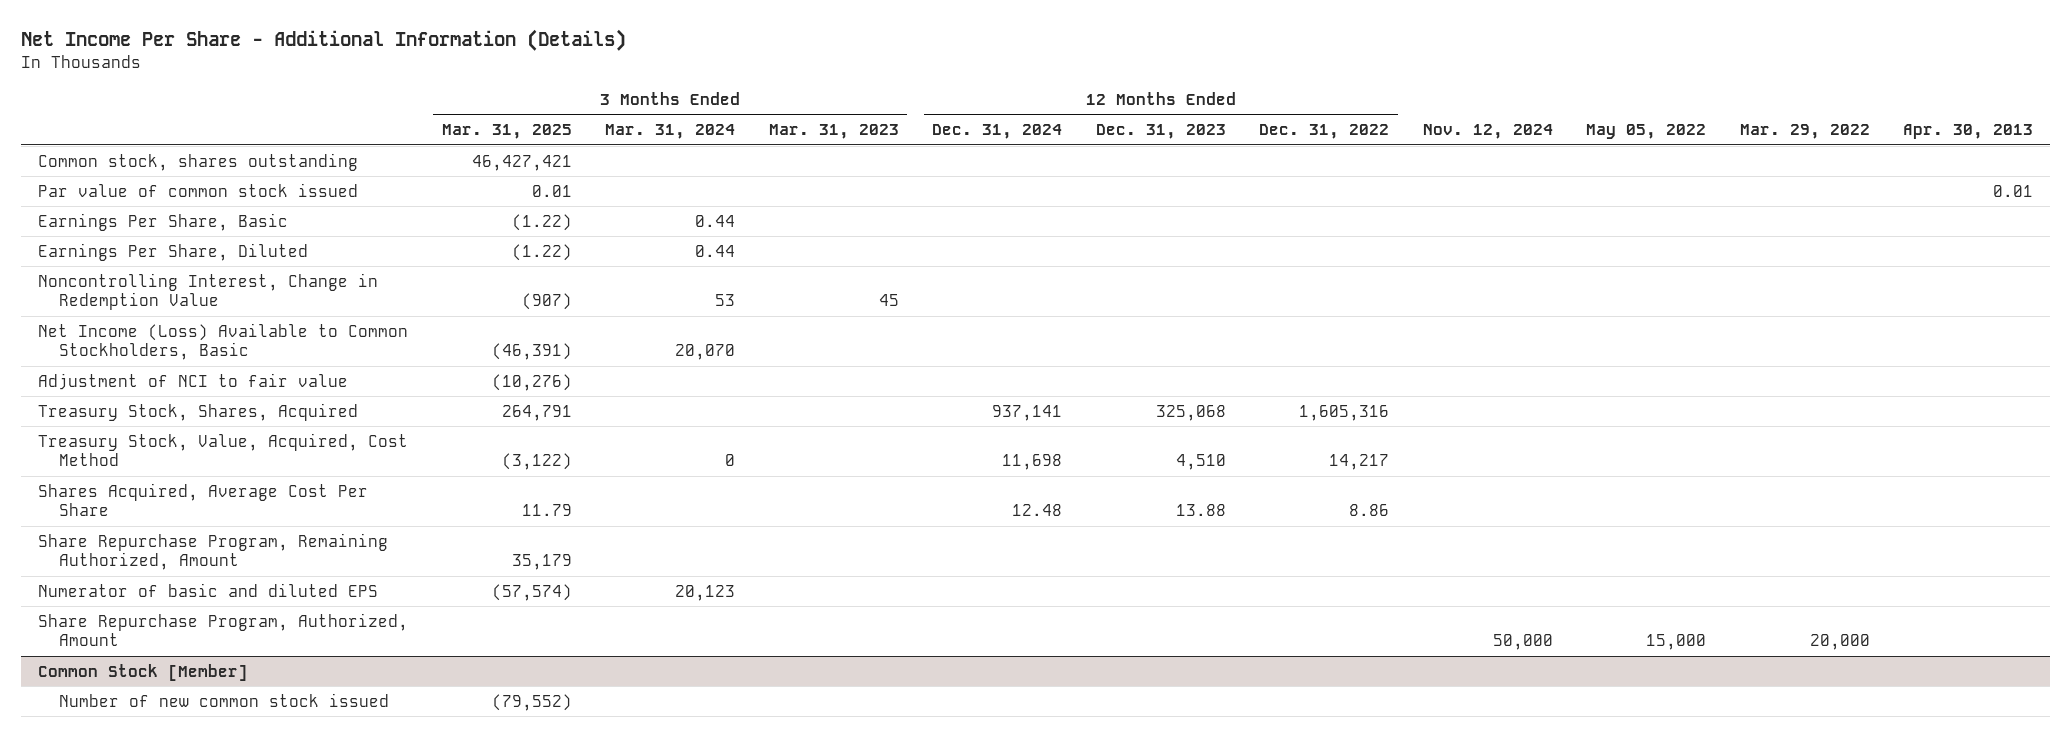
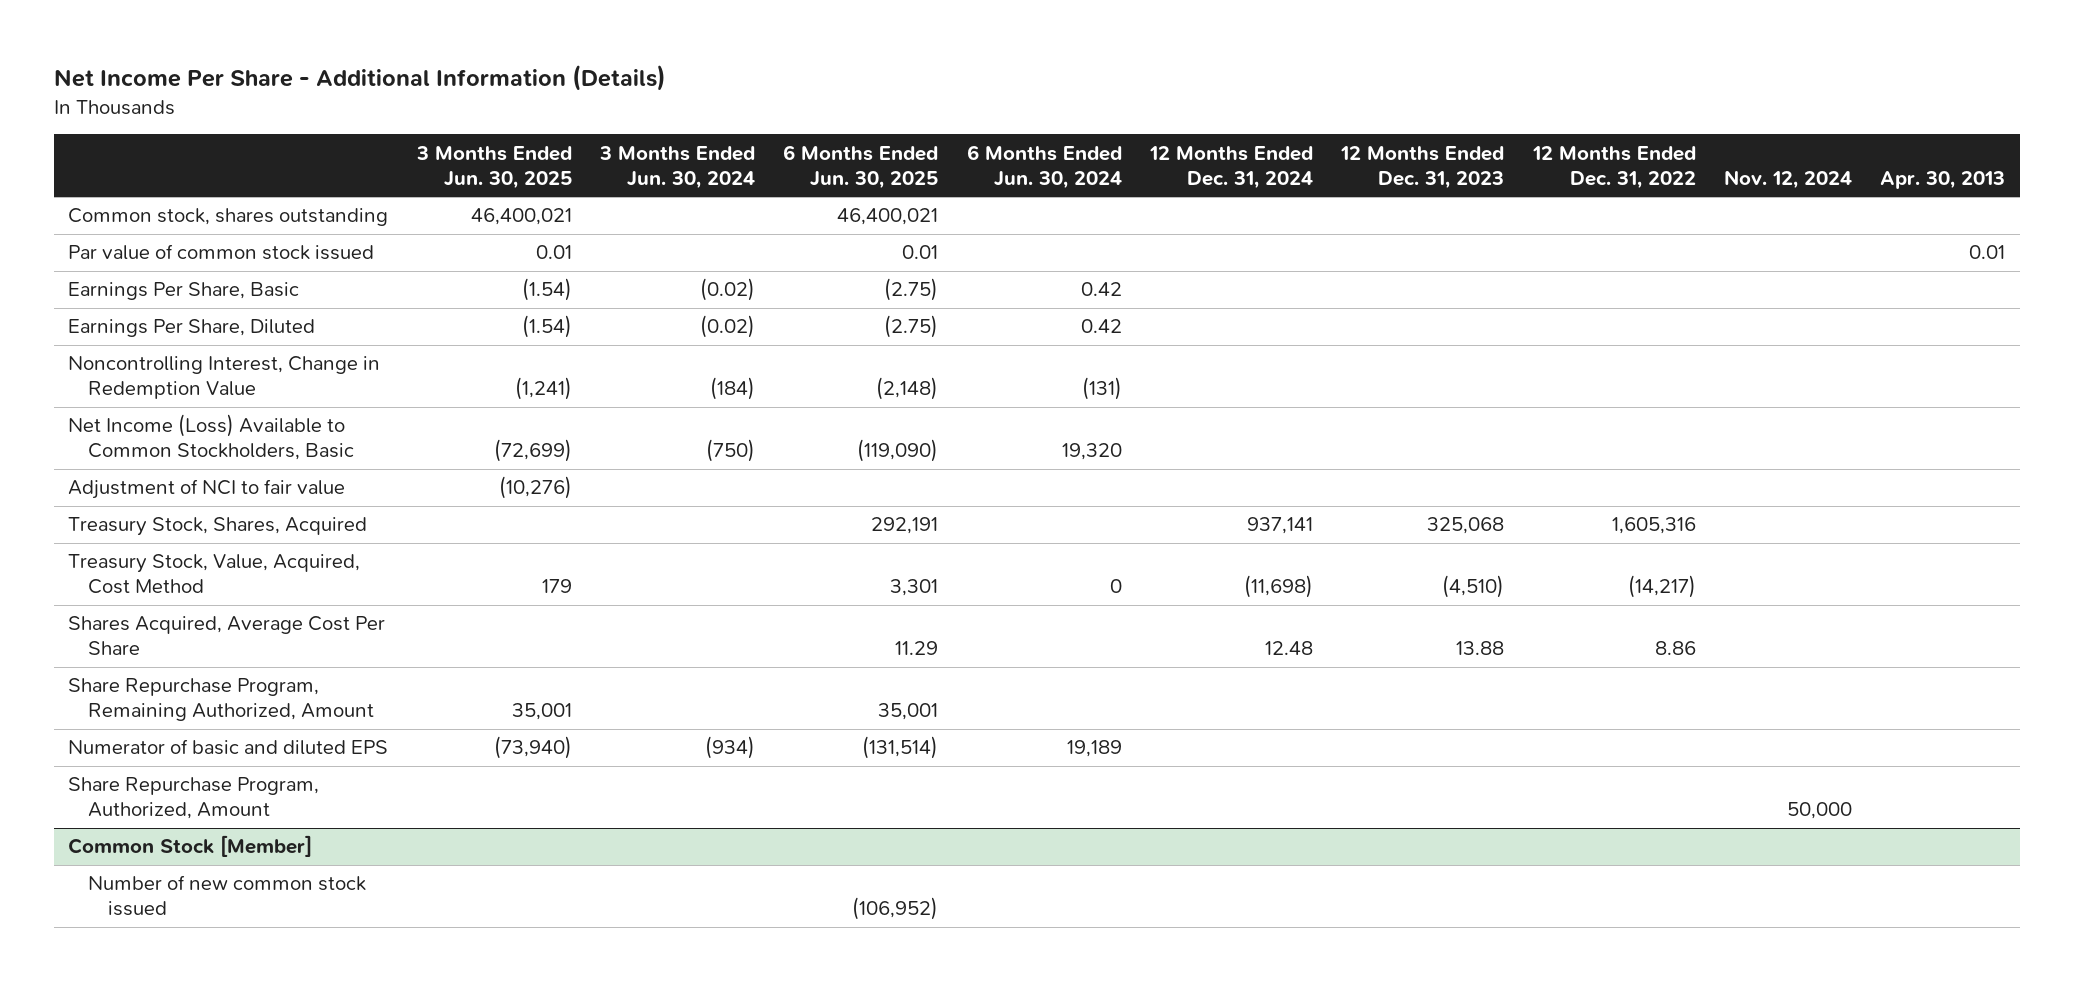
- | 3 Months Ended Mar. 31, 2025 | 3 Months Ended Mar. 31, 2024 | 3 Months Ended Mar. 31, 2023 | 12 Months Ended Dec. 31, 2024 | 12 Months Ended Dec. 31, 2023 | 12 Months Ended Dec. 31, 2022 | Nov. 12, 2024 | May 05, 2022 | Mar. 29, 2022 | Apr. 30, 2013
+ | 3 Months Ended Jun. 30, 2025 | 3 Months Ended Jun. 30, 2024 | 6 Months Ended Jun. 30, 2025 | 6 Months Ended Jun. 30, 2024 | 12 Months Ended Dec. 31, 2024 | 12 Months Ended Dec. 31, 2023 | 12 Months Ended Dec. 31, 2022 | Nov. 12, 2024 | Apr. 30, 2013
- Treasury Stock, Value, Acquired, Cost Method | (3,122) | 0 | | 11,698 | 4,510 | 14,217 | | | |
+ Treasury Stock, Value, Acquired, Cost Method | 179 | | 3,301 | 0 | (11,698) | (4,510) | (14,217) | |

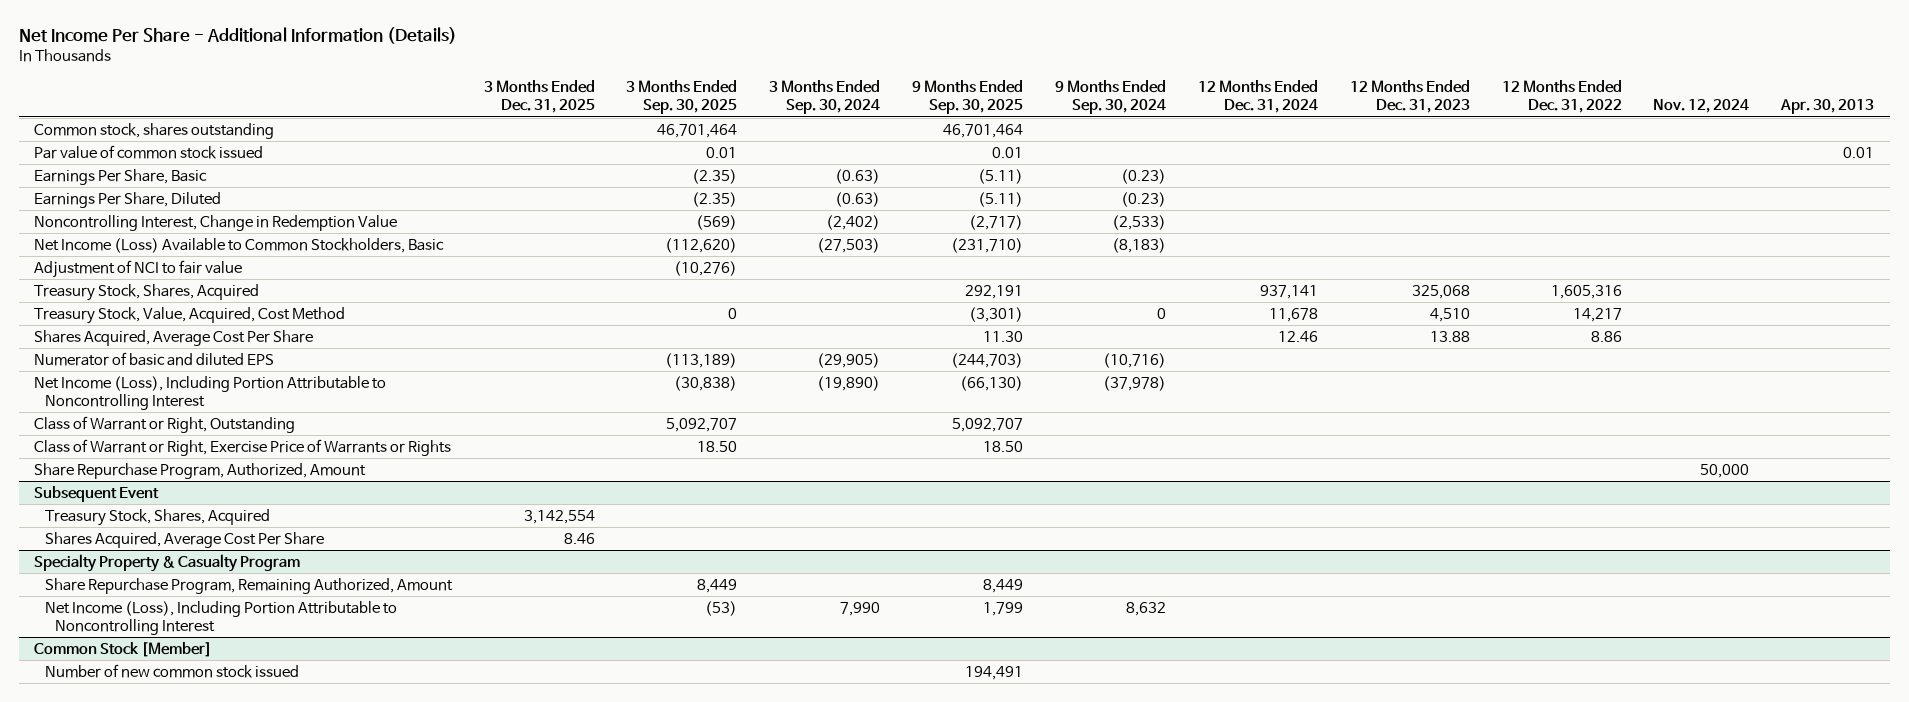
- | 3 Months Ended Jun. 30, 2025 | 3 Months Ended Jun. 30, 2024 | 6 Months Ended Jun. 30, 2025 | 6 Months Ended Jun. 30, 2024 | 12 Months Ended Dec. 31, 2024 | 12 Months Ended Dec. 31, 2023 | 12 Months Ended Dec. 31, 2022 | Nov. 12, 2024 | Apr. 30, 2013
+ | 3 Months Ended Dec. 31, 2025 | 3 Months Ended Sep. 30, 2025 | 3 Months Ended Sep. 30, 2024 | 9 Months Ended Sep. 30, 2025 | 9 Months Ended Sep. 30, 2024 | 12 Months Ended Dec. 31, 2024 | 12 Months Ended Dec. 31, 2023 | 12 Months Ended Dec. 31, 2022 | Nov. 12, 2024 | Apr. 30, 2013
- Treasury Stock, Value, Acquired, Cost Method | 179 | | 3,301 | 0 | (11,698) | (4,510) | (14,217) | |
- Shares Acquired, Average Cost Per Share | | | 11.29 | | 12.48 | 13.88 | 8.86 | |
- Share Repurchase Program, Remaining Authorized, Amount | 35,001 | | 35,001 | | | | | |
+ Treasury Stock, Value, Acquired, Cost Method | | 0 | | (3,301) | 0 | 11,678 | 4,510 | 14,217 | |
+ Shares Acquired, Average Cost Per Share | | | | 11.30 | | 12.46 | 13.88 | 8.86 | |
+ Net Income (Loss), Including Portion Attributable to Noncontrolling Interest | | (30,838) | (19,890) | (66,130) | (37,978) | | | | |
+ Class of Warrant or Right, Outstanding | | 5,092,707 | | 5,092,707 | | | | | |
+ Class of Warrant or Right, Exercise Price of Warrants or Rights | | 18.50 | | 18.50 | | | | | |
+ Subsequent Event
+ Treasury Stock, Shares, Acquired | 3,142,554 | | | | | | | | |
+ Shares Acquired, Average Cost Per Share | 8.46 | | | | | | | | |
+ Specialty Property & Casualty Program
+ Share Repurchase Program, Remaining Authorized, Amount | | 8,449 | | 8,449 | | | | | |
+ Net Income (Loss), Including Portion Attributable to Noncontrolling Interest | | (53) | 7,990 | 1,799 | 8,632 | | | | |

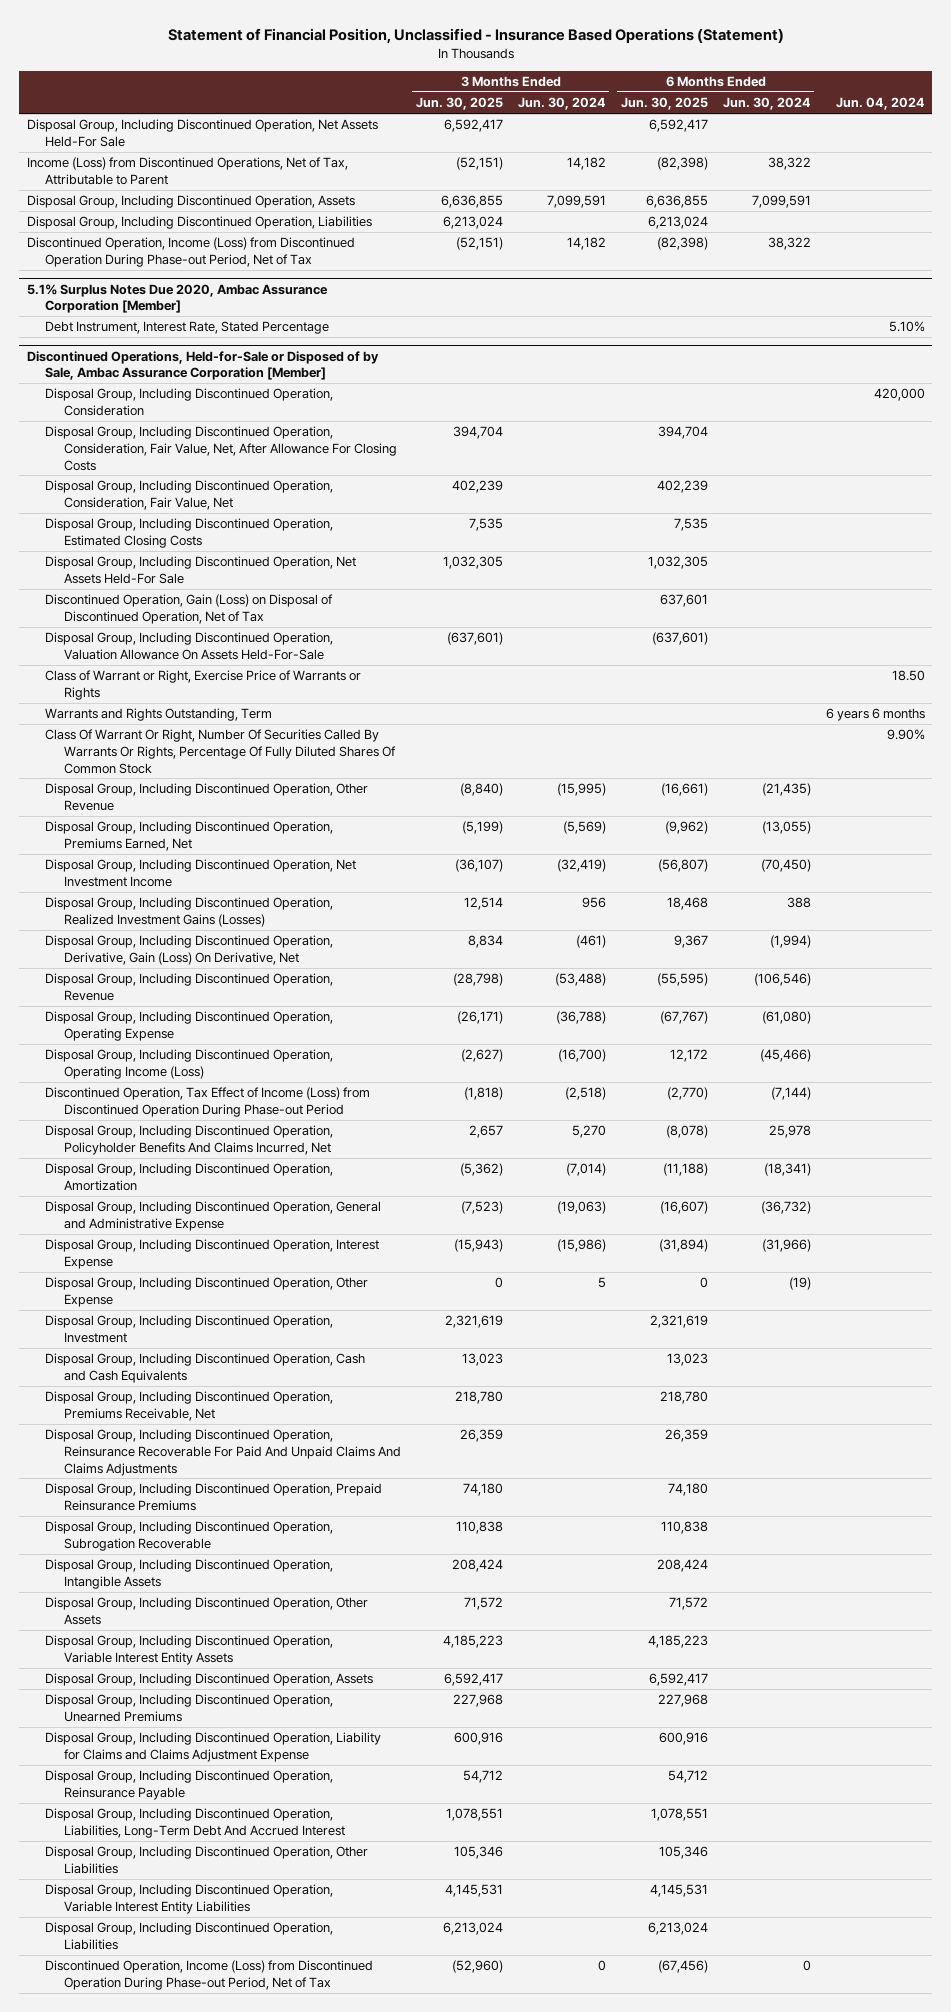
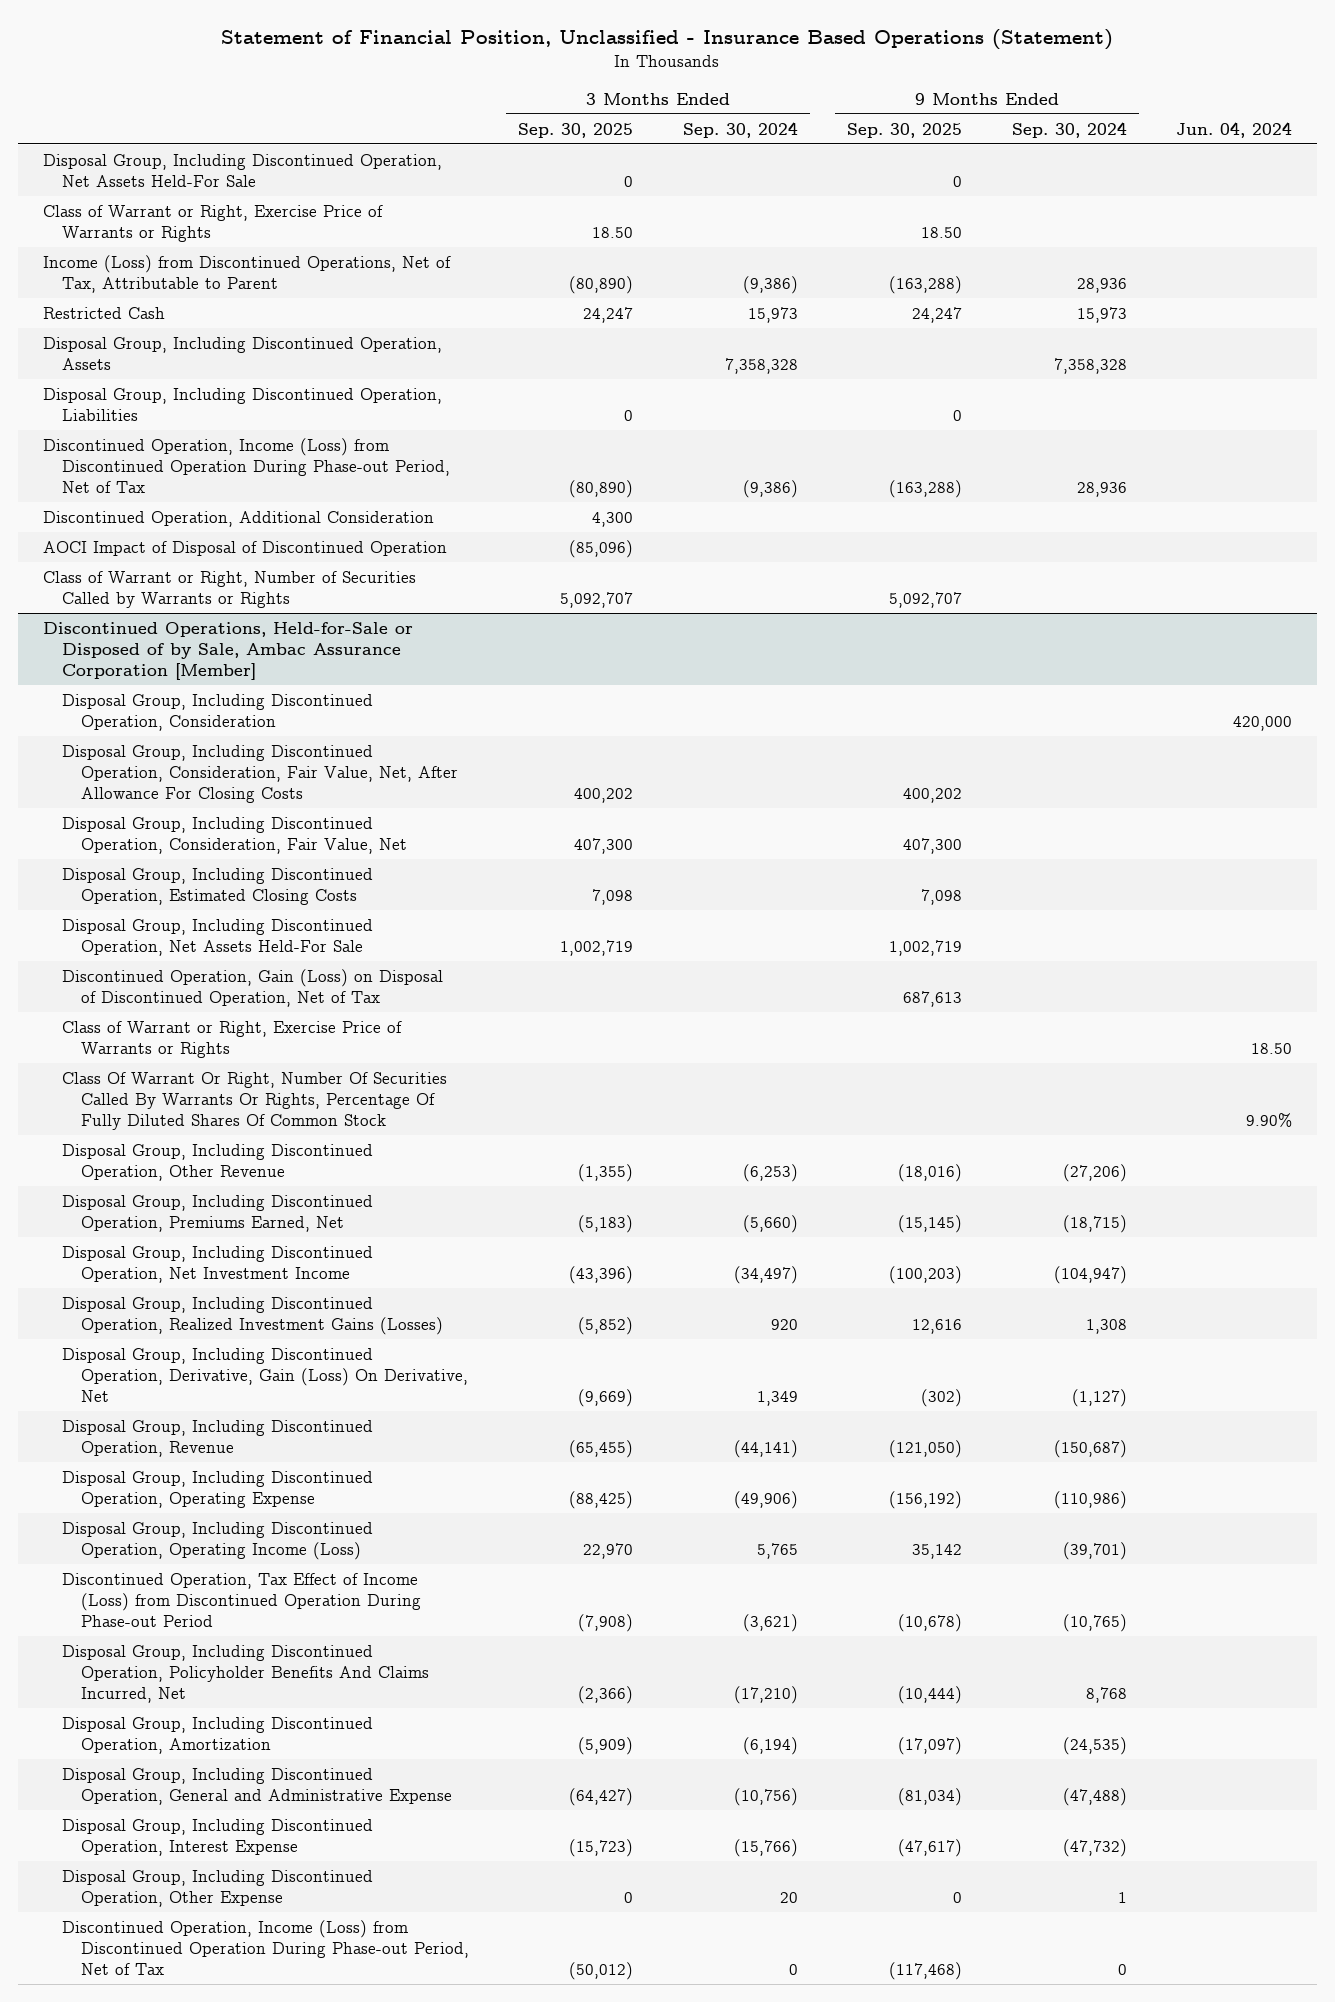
- | 3 Months Ended Jun. 30, 2025 | 3 Months Ended Jun. 30, 2024 | 6 Months Ended Jun. 30, 2025 | 6 Months Ended Jun. 30, 2024 | Jun. 04, 2024
+ | 3 Months Ended Sep. 30, 2025 | 3 Months Ended Sep. 30, 2024 | 9 Months Ended Sep. 30, 2025 | 9 Months Ended Sep. 30, 2024 | Jun. 04, 2024
+ Class of Warrant or Right, Exercise Price of Warrants or Rights | 18.50 | | 18.50 | |
+ Restricted Cash | 24,247 | 15,973 | 24,247 | 15,973 |
- 5.1% Surplus Notes Due 2020, Ambac Assurance Corporation [Member]
- Debt Instrument, Interest Rate, Stated Percentage | | | | | 5.10%
+ Discontinued Operation, Additional Consideration | 4,300 | | | |
+ AOCI Impact of Disposal of Discontinued Operation | (85,096) | | | |
+ Class of Warrant or Right, Number of Securities Called by Warrants or Rights | 5,092,707 | | 5,092,707 | |
@ Discontinued Operations, Held-for-Sale or Disposed of by Sale, Ambac Assurance Corporation [Member]
- Disposal Group, Including Discontinued Operation, Valuation Allowance On Assets Held-For-Sale | (637,601) | | (637,601) | |
- Warrants and Rights Outstanding, Term | | | | | 6 years 6 months
- Disposal Group, Including Discontinued Operation, Investment | 2,321,619 | | 2,321,619 | |
- Disposal Group, Including Discontinued Operation, Cash and Cash Equivalents | 13,023 | | 13,023 | |
- Disposal Group, Including Discontinued Operation, Premiums Receivable, Net | 218,780 | | 218,780 | |
- Disposal Group, Including Discontinued Operation, Reinsurance Recoverable For Paid And Unpaid Claims And Claims Adjustments | 26,359 | | 26,359 | |
- Disposal Group, Including Discontinued Operation, Prepaid Reinsurance Premiums | 74,180 | | 74,180 | |
- Disposal Group, Including Discontinued Operation, Subrogation Recoverable | 110,838 | | 110,838 | |
- Disposal Group, Including Discontinued Operation, Intangible Assets | 208,424 | | 208,424 | |
- Disposal Group, Including Discontinued Operation, Other Assets | 71,572 | | 71,572 | |
- Disposal Group, Including Discontinued Operation, Variable Interest Entity Assets | 4,185,223 | | 4,185,223 | |
- Disposal Group, Including Discontinued Operation, Assets | 6,592,417 | | 6,592,417 | |
- Disposal Group, Including Discontinued Operation, Unearned Premiums | 227,968 | | 227,968 | |
- Disposal Group, Including Discontinued Operation, Liability for Claims and Claims Adjustment Expense | 600,916 | | 600,916 | |
- Disposal Group, Including Discontinued Operation, Reinsurance Payable | 54,712 | | 54,712 | |
- Disposal Group, Including Discontinued Operation, Liabilities, Long-Term Debt And Accrued Interest | 1,078,551 | | 1,078,551 | |
- Disposal Group, Including Discontinued Operation, Other Liabilities | 105,346 | | 105,346 | |
- Disposal Group, Including Discontinued Operation, Variable Interest Entity Liabilities | 4,145,531 | | 4,145,531 | |
- Disposal Group, Including Discontinued Operation, Liabilities | 6,213,024 | | 6,213,024 | |

